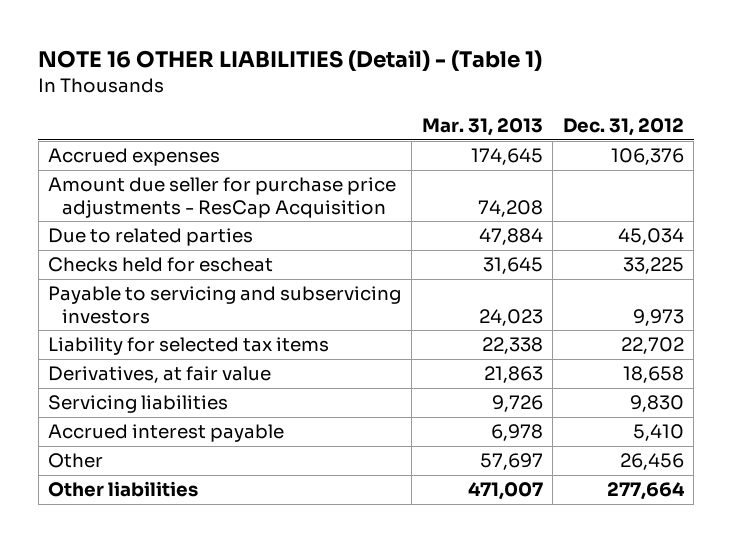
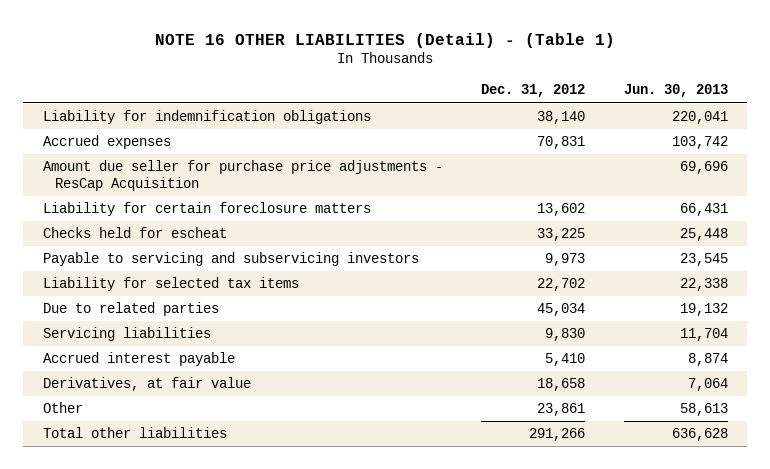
- | Mar. 31, 2013 | Dec. 31, 2012
+ | Dec. 31, 2012 | Jun. 30, 2013
- Accrued expenses | 174,645 | 106,376
+ Liability for indemnification obligations | 38,140 | 220,041
+ Accrued expenses | 70,831 | 103,742
+ Liability for certain foreclosure matters | 13,602 | 66,431
moved down: Due to related parties | 45,034 | 19,132
- Other | 57,697 | 26,456
- Other liabilities | 471,007 | 277,664
moved down: Derivatives, at fair value | 18,658 | 7,064
+ Other | 23,861 | 58,613
+ Total other liabilities | 291,266 | 636,628

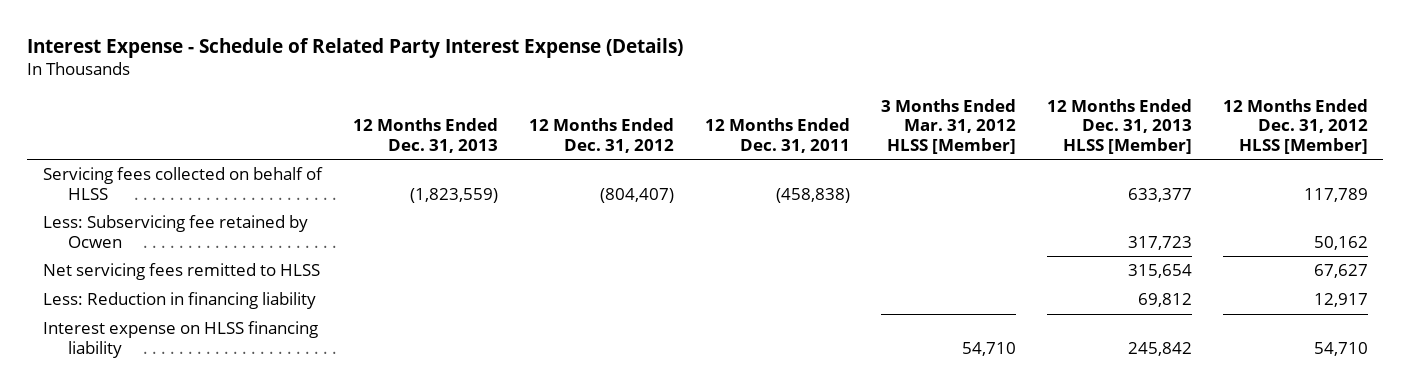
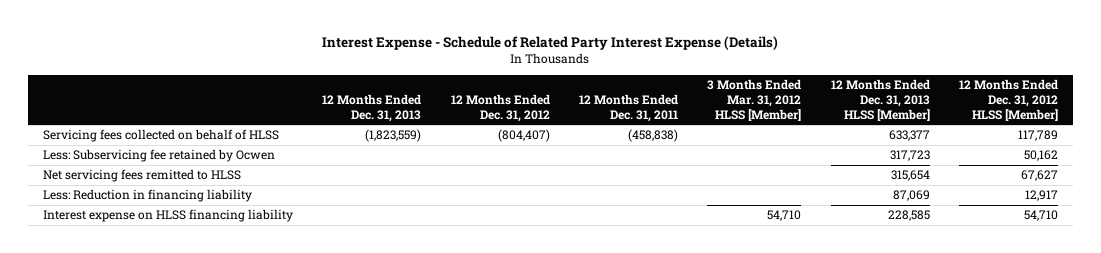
- Less: Reduction in financing liability | | | | | 69,812 | 12,917
- Interest expense on HLSS financing liability | | | | 54,710 | 245,842 | 54,710
+ Less: Reduction in financing liability | | | | | 87,069 | 12,917
+ Interest expense on HLSS financing liability | | | | 54,710 | 228,585 | 54,710

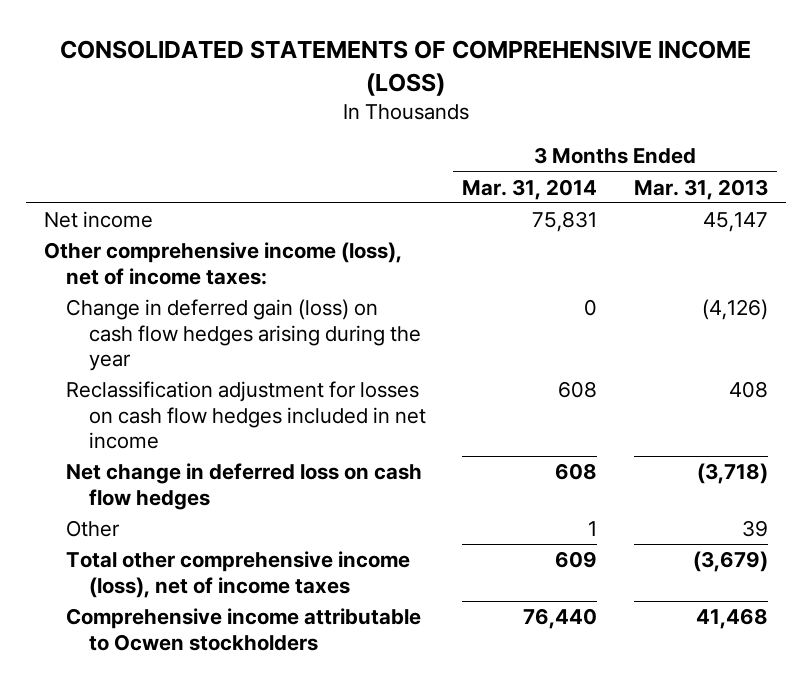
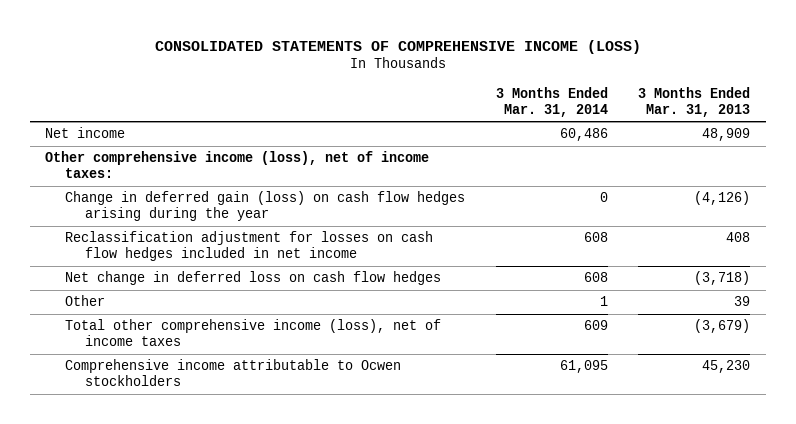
- Net income | 75,831 | 45,147
+ Net income | 60,486 | 48,909
- Comprehensive income attributable to Ocwen stockholders | 76,440 | 41,468
+ Comprehensive income attributable to Ocwen stockholders | 61,095 | 45,230

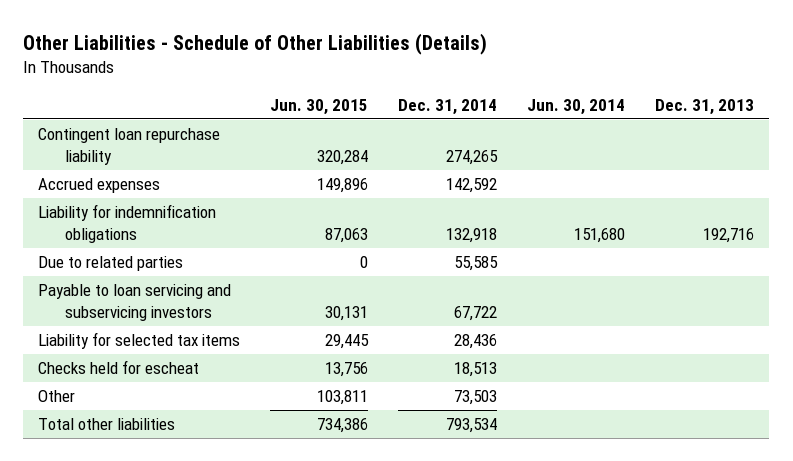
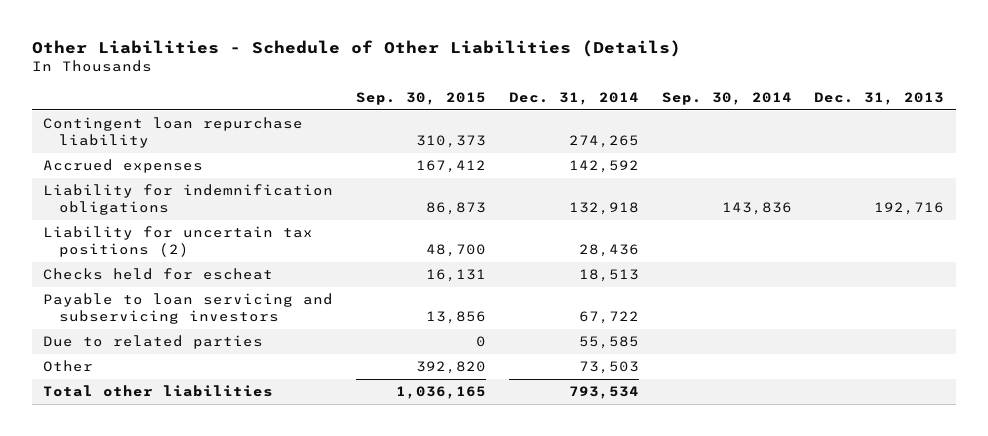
- | Jun. 30, 2015 | Dec. 31, 2014 | Jun. 30, 2014 | Dec. 31, 2013
+ | Sep. 30, 2015 | Dec. 31, 2014 | Sep. 30, 2014 | Dec. 31, 2013
- Liability for selected tax items | 29,445 | 28,436 | |
+ Liability for uncertain tax positions (2) | 48,700 | 28,436 | |
moved down: Payable to loan servicing and subservicing investors | 13,856 | 67,722 | |
moved down: Due to related parties | 0 | 55,585 | |

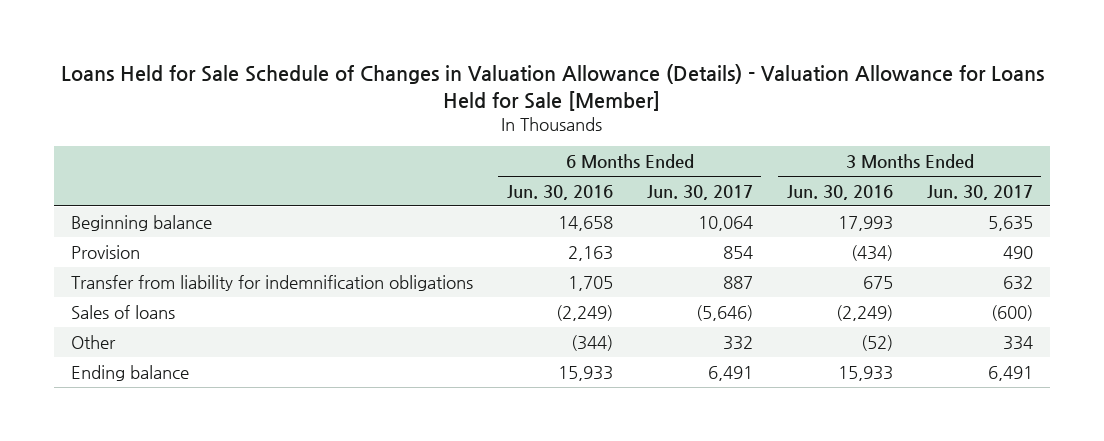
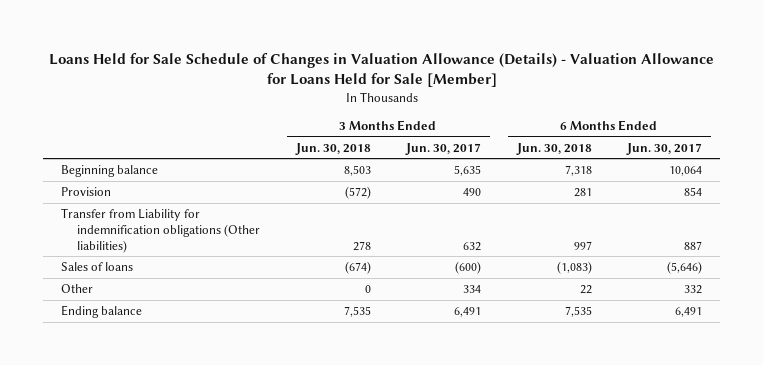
- | 6 Months Ended Jun. 30, 2016 | 6 Months Ended Jun. 30, 2017 | 3 Months Ended Jun. 30, 2016 | 3 Months Ended Jun. 30, 2017
+ | 3 Months Ended Jun. 30, 2018 | 3 Months Ended Jun. 30, 2017 | 6 Months Ended Jun. 30, 2018 | 6 Months Ended Jun. 30, 2017
- Transfer from liability for indemnification obligations | 1,705 | 887 | 675 | 632
+ Transfer from Liability for indemnification obligations (Other liabilities) | 278 | 632 | 997 | 887

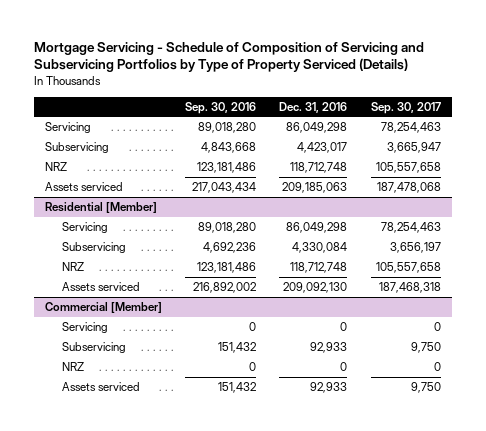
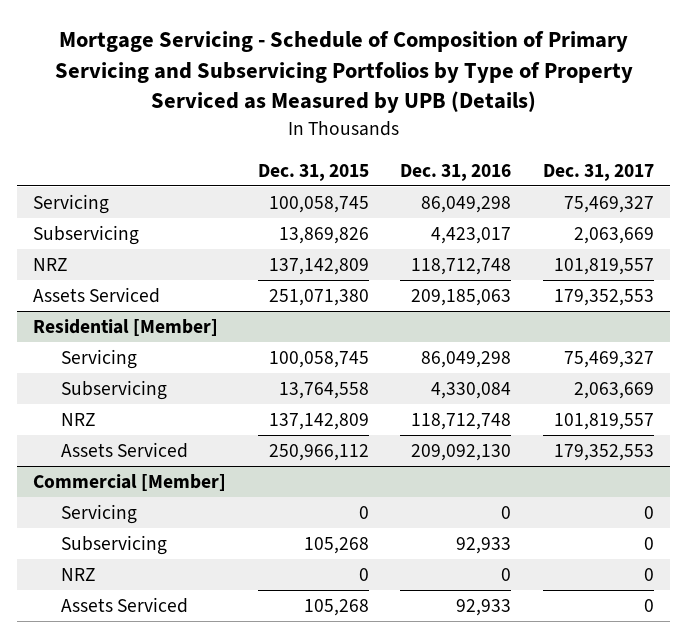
- Mortgage Servicing - Schedule of Composition of Servicing and Subservicing Portfolios by Type of Property Serviced (Details)
+ Mortgage Servicing - Schedule of Composition of Primary Servicing and Subservicing Portfolios by Type of Property Serviced as Measured by UPB (Details)
- | Sep. 30, 2016 | Dec. 31, 2016 | Sep. 30, 2017
+ | Dec. 31, 2015 | Dec. 31, 2016 | Dec. 31, 2017
- Assets serviced | 217,043,434 | 209,185,063 | 187,478,068
+ Assets Serviced | 251,071,380 | 209,185,063 | 179,352,553
@ Residential [Member]
- Assets serviced | 216,892,002 | 209,092,130 | 187,468,318
+ Assets Serviced | 250,966,112 | 209,092,130 | 179,352,553
@ Commercial [Member]
- Assets serviced | 151,432 | 92,933 | 9,750
+ Assets Serviced | 105,268 | 92,933 | 0

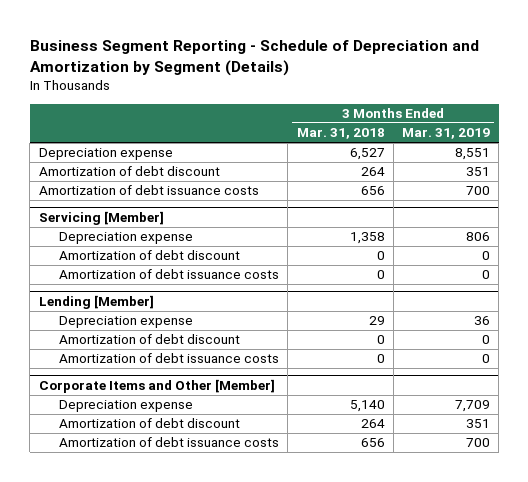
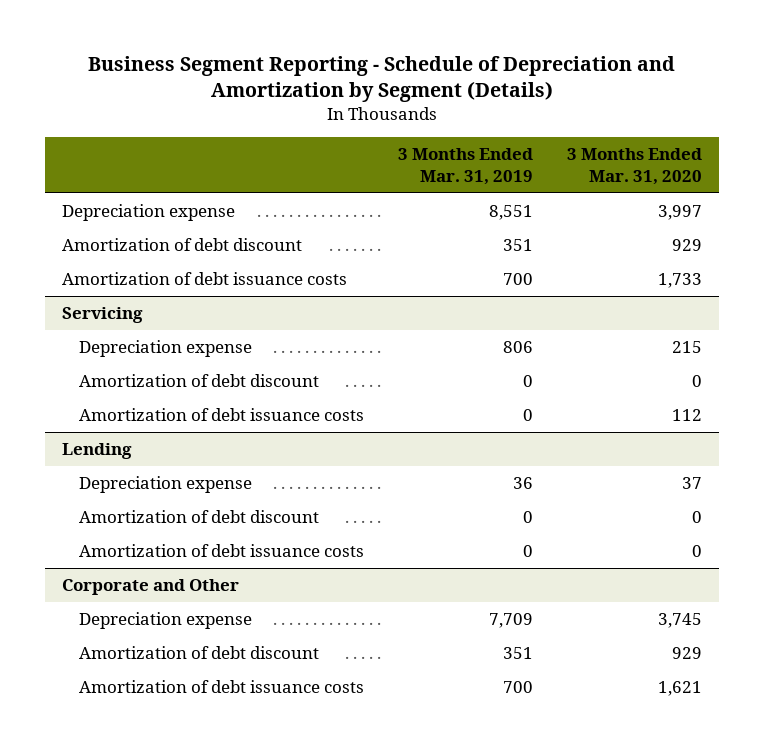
- | 3 Months Ended Mar. 31, 2018 | 3 Months Ended Mar. 31, 2019
+ | 3 Months Ended Mar. 31, 2019 | 3 Months Ended Mar. 31, 2020
- Servicing [Member]
+ Servicing
- Lending [Member]
+ Lending
- Corporate Items and Other [Member]
+ Corporate and Other

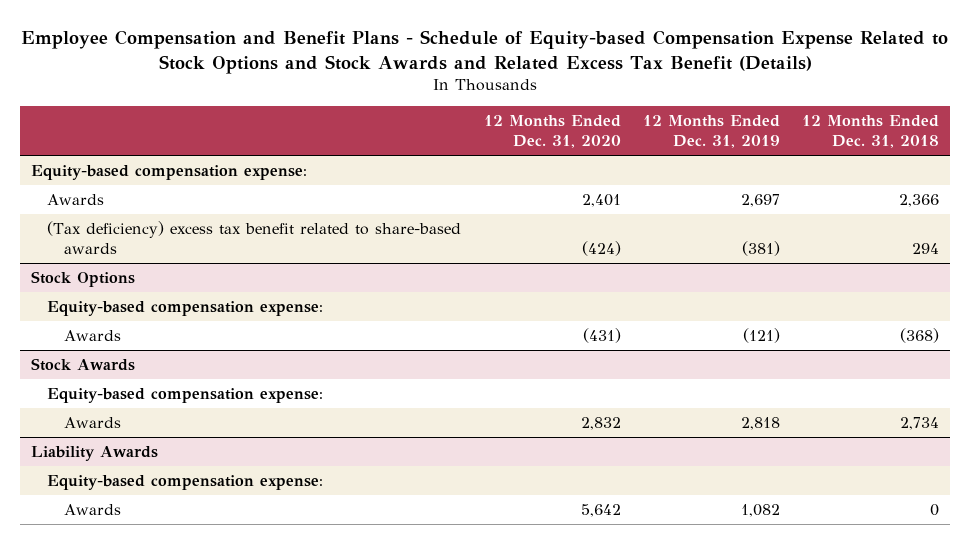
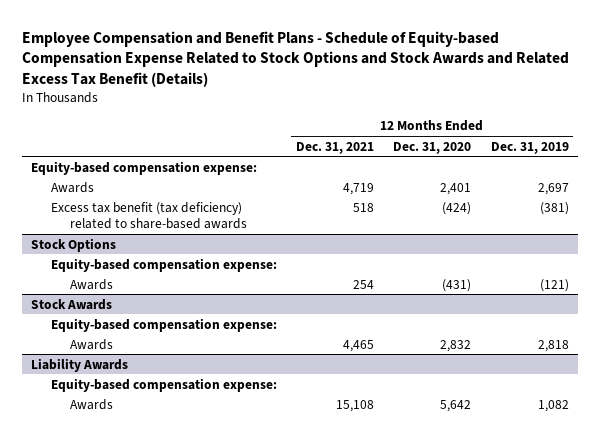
- | 12 Months Ended Dec. 31, 2020 | 12 Months Ended Dec. 31, 2019 | 12 Months Ended Dec. 31, 2018
+ | 12 Months Ended Dec. 31, 2021 | 12 Months Ended Dec. 31, 2020 | 12 Months Ended Dec. 31, 2019
- (Tax deficiency) excess tax benefit related to share-based awards | (424) | (381) | 294
+ Excess tax benefit (tax deficiency) related to share-based awards | 518 | (424) | (381)

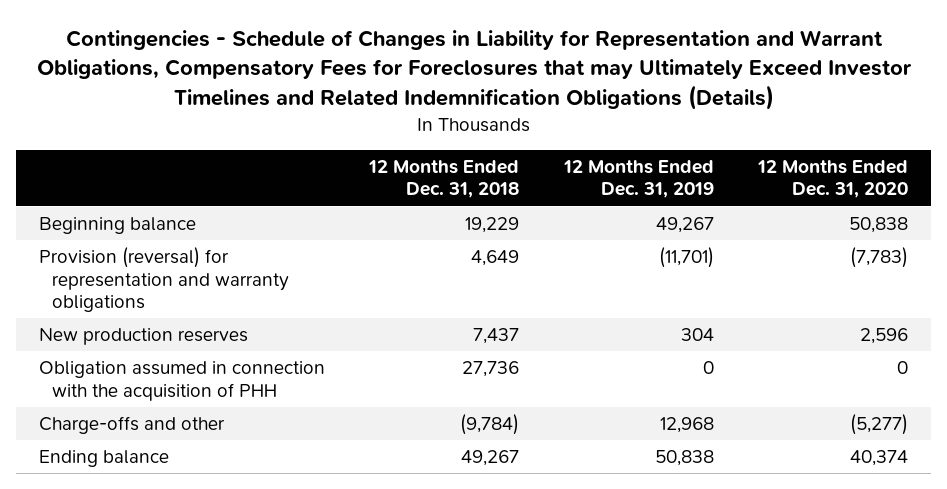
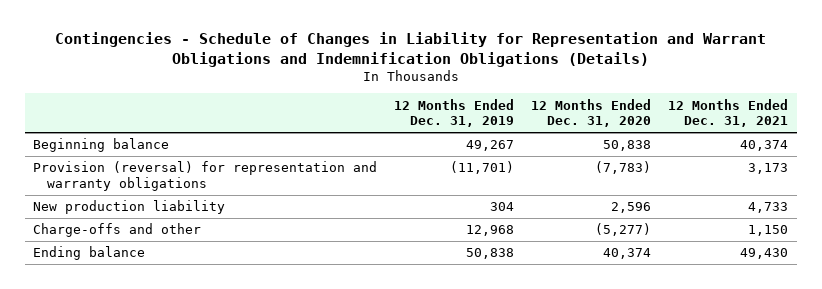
- Contingencies - Schedule of Changes in Liability for Representation and Warrant Obligations, Compensatory Fees for Foreclosures that may Ultimately Exceed Investor Timelines and Related Indemnification Obligations (Details)
+ Contingencies - Schedule of Changes in Liability for Representation and Warrant Obligations and Indemnification Obligations (Details)
- | 12 Months Ended Dec. 31, 2018 | 12 Months Ended Dec. 31, 2019 | 12 Months Ended Dec. 31, 2020
+ | 12 Months Ended Dec. 31, 2019 | 12 Months Ended Dec. 31, 2020 | 12 Months Ended Dec. 31, 2021
- New production reserves | 7,437 | 304 | 2,596
- Obligation assumed in connection with the acquisition of PHH | 27,736 | 0 | 0
+ New production liability | 304 | 2,596 | 4,733

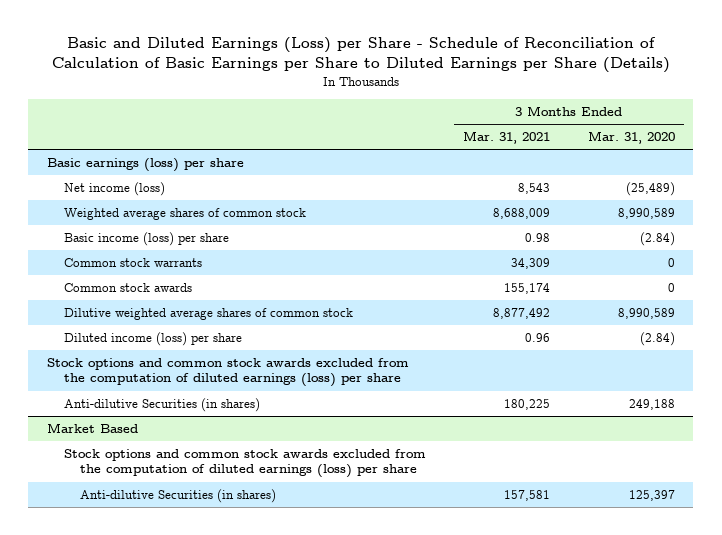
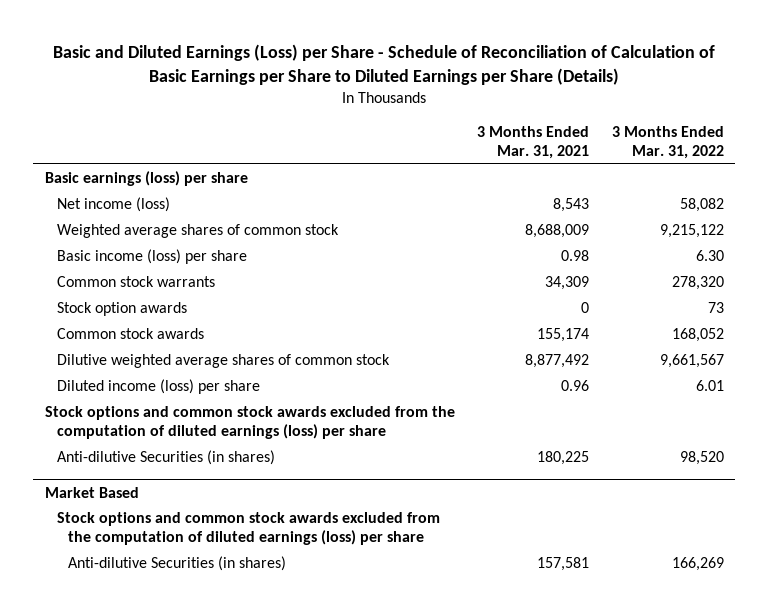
- | 3 Months Ended Mar. 31, 2021 | 3 Months Ended Mar. 31, 2020
+ | 3 Months Ended Mar. 31, 2021 | 3 Months Ended Mar. 31, 2022
+ Stock option awards | 0 | 73

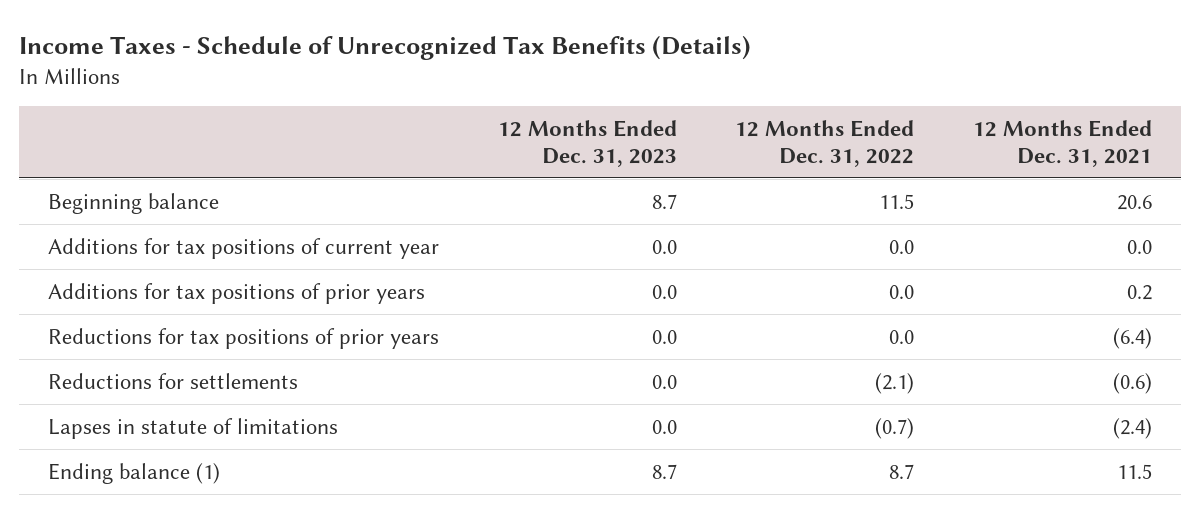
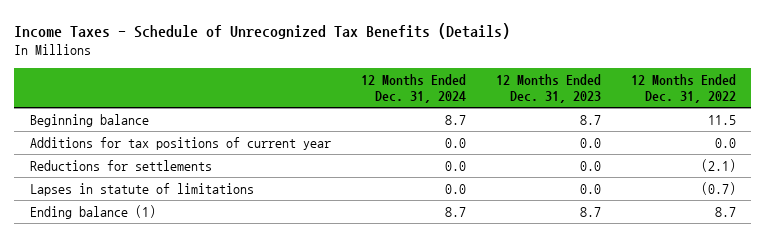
- | 12 Months Ended Dec. 31, 2023 | 12 Months Ended Dec. 31, 2022 | 12 Months Ended Dec. 31, 2021
+ | 12 Months Ended Dec. 31, 2024 | 12 Months Ended Dec. 31, 2023 | 12 Months Ended Dec. 31, 2022
- Additions for tax positions of prior years | 0.0 | 0.0 | 0.2
- Reductions for tax positions of prior years | 0.0 | 0.0 | (6.4)

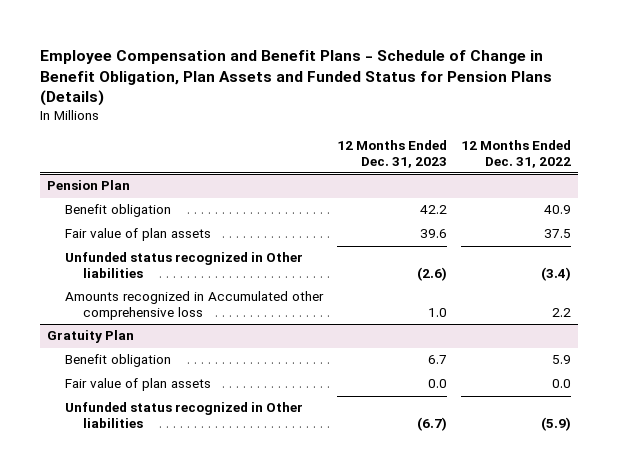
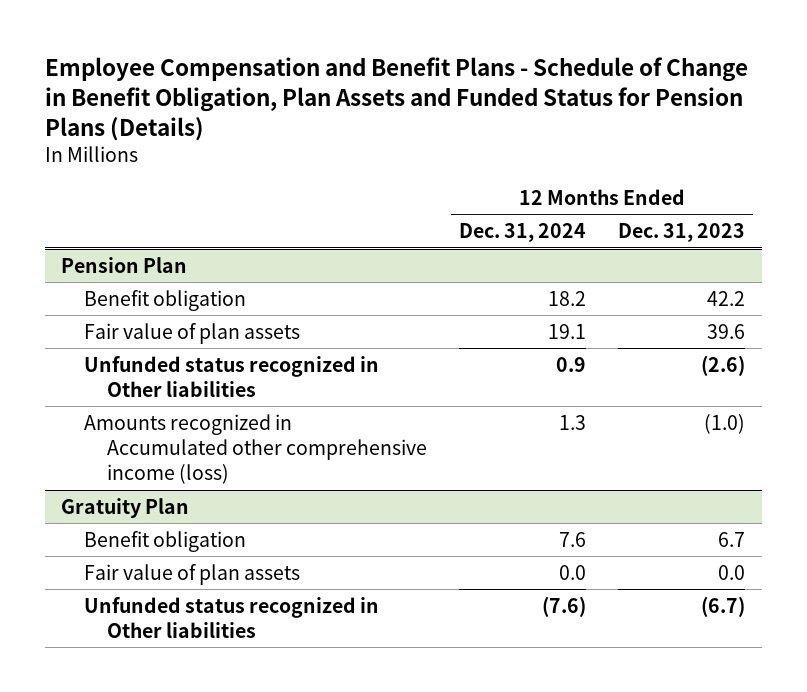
- | 12 Months Ended Dec. 31, 2023 | 12 Months Ended Dec. 31, 2022
+ | 12 Months Ended Dec. 31, 2024 | 12 Months Ended Dec. 31, 2023
@ Pension Plan
- Amounts recognized in Accumulated other comprehensive loss | 1.0 | 2.2
+ Amounts recognized in Accumulated other comprehensive income (loss) | 1.3 | (1.0)

